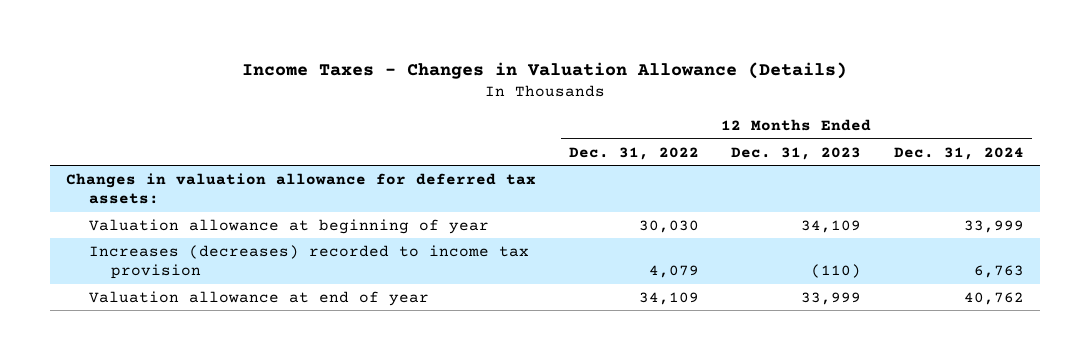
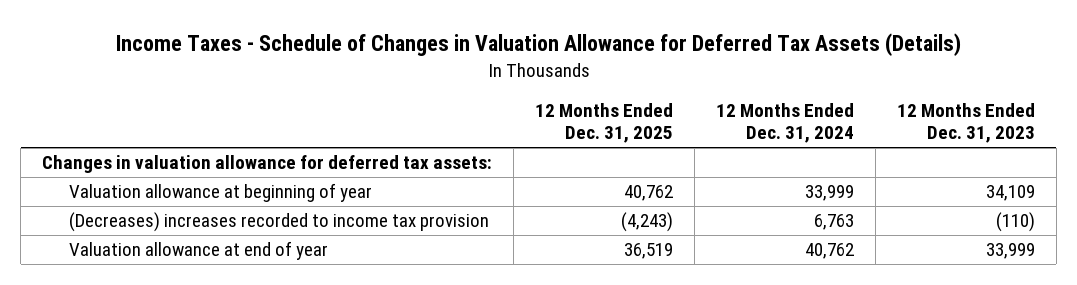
- Income Taxes - Changes in Valuation Allowance (Details)
+ Income Taxes - Schedule of Changes in Valuation Allowance for Deferred Tax Assets (Details)
- | 12 Months Ended Dec. 31, 2022 | 12 Months Ended Dec. 31, 2023 | 12 Months Ended Dec. 31, 2024
+ | 12 Months Ended Dec. 31, 2025 | 12 Months Ended Dec. 31, 2024 | 12 Months Ended Dec. 31, 2023
- Increases (decreases) recorded to income tax provision | 4,079 | (110) | 6,763
+ (Decreases) increases recorded to income tax provision | (4,243) | 6,763 | (110)

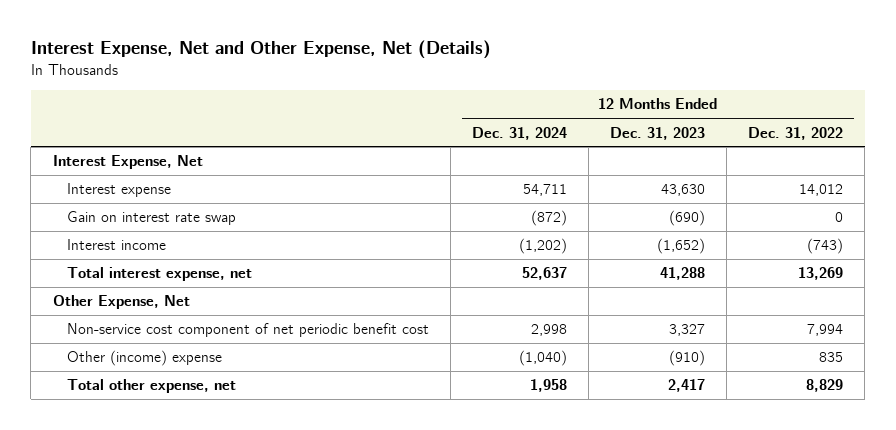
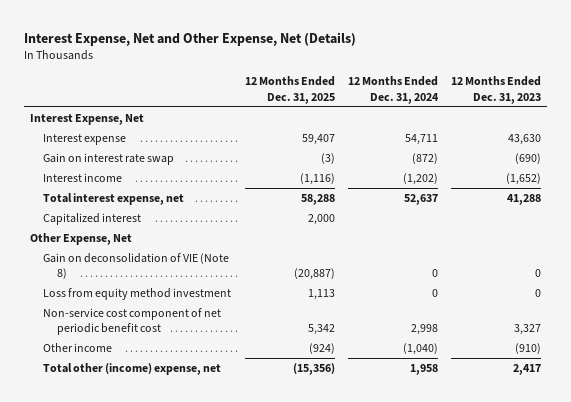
- | 12 Months Ended Dec. 31, 2024 | 12 Months Ended Dec. 31, 2023 | 12 Months Ended Dec. 31, 2022
+ | 12 Months Ended Dec. 31, 2025 | 12 Months Ended Dec. 31, 2024 | 12 Months Ended Dec. 31, 2023
+ Capitalized interest | 2,000 | |
+ Gain on deconsolidation of VIE (Note 8) | (20,887) | 0 | 0
+ Loss from equity method investment | 1,113 | 0 | 0
- Other (income) expense | (1,040) | (910) | 835
- Total other expense, net | 1,958 | 2,417 | 8,829
+ Other income | (924) | (1,040) | (910)
+ Total other (income) expense, net | (15,356) | 1,958 | 2,417

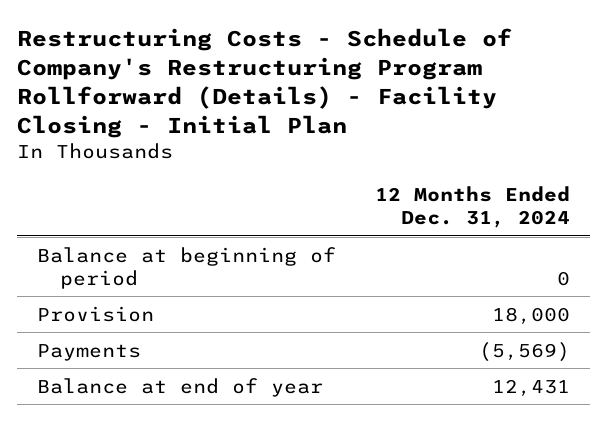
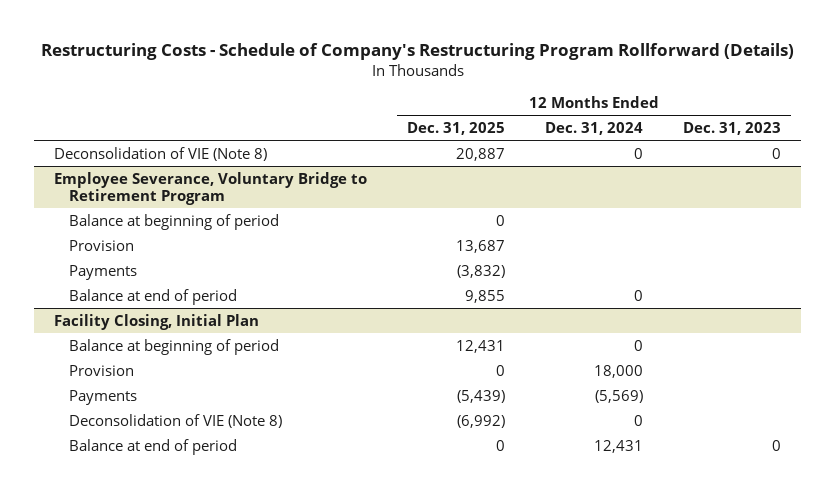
- Restructuring Costs - Schedule of Company's Restructuring Program Rollforward (Details) - Facility Closing - Initial Plan
+ Restructuring Costs - Schedule of Company's Restructuring Program Rollforward (Details)
- | 12 Months Ended Dec. 31, 2024
+ | 12 Months Ended Dec. 31, 2025 | 12 Months Ended Dec. 31, 2024 | 12 Months Ended Dec. 31, 2023
+ Deconsolidation of VIE (Note 8) | 20,887 | 0 | 0
+ Employee Severance, Voluntary Bridge to Retirement Program
+ Balance at beginning of period | 0 | |
+ Provision | 13,687 | |
+ Payments | (3,832) | |
+ Balance at end of period | 9,855 | 0 |
+ Facility Closing, Initial Plan
- Balance at end of year | 12,431
+ Deconsolidation of VIE (Note 8) | (6,992) | 0 |
+ Balance at end of period | 0 | 12,431 | 0

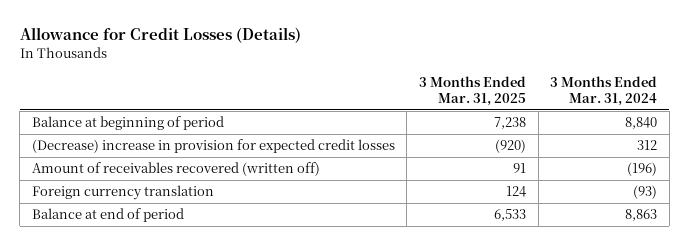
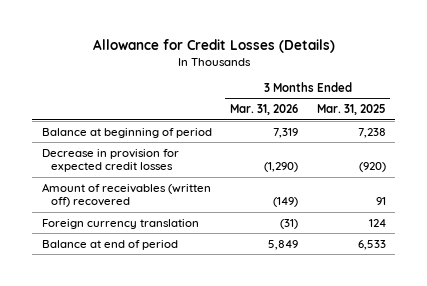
- | 3 Months Ended Mar. 31, 2025 | 3 Months Ended Mar. 31, 2024
+ | 3 Months Ended Mar. 31, 2026 | 3 Months Ended Mar. 31, 2025
- (Decrease) increase in provision for expected credit losses | (920) | 312
- Amount of receivables recovered (written off) | 91 | (196)
+ Decrease in provision for expected credit losses | (1,290) | (920)
+ Amount of receivables (written off) recovered | (149) | 91

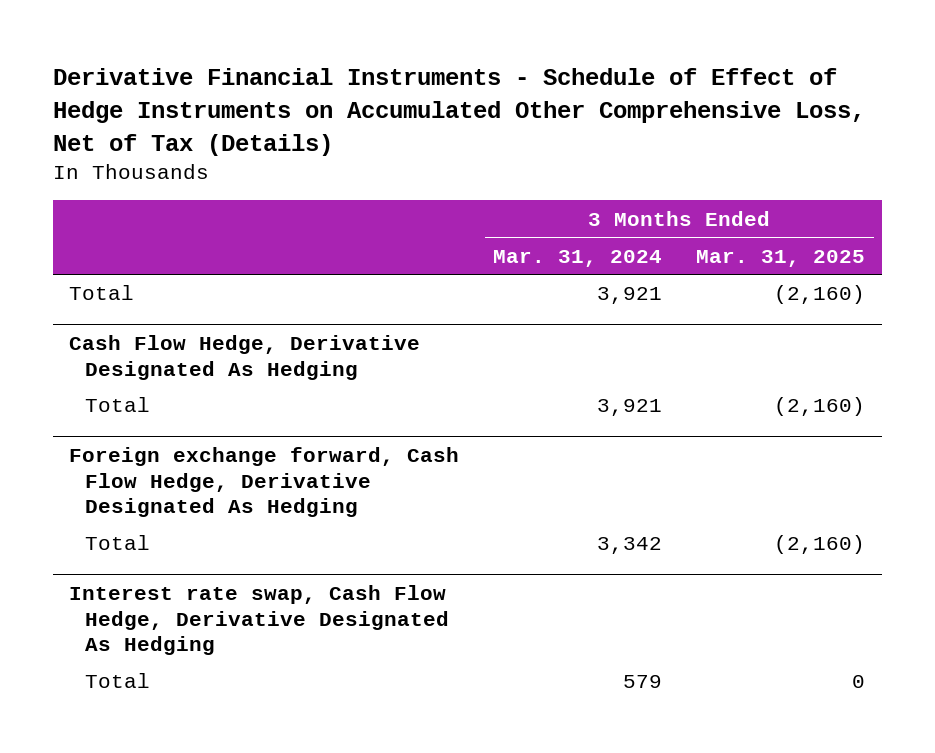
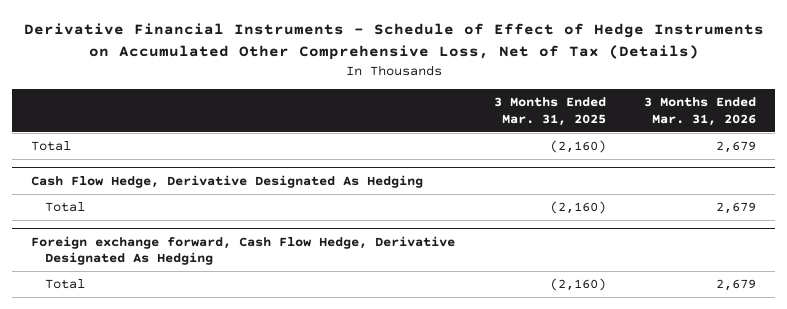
- | 3 Months Ended Mar. 31, 2024 | 3 Months Ended Mar. 31, 2025
+ | 3 Months Ended Mar. 31, 2025 | 3 Months Ended Mar. 31, 2026
- Interest rate swap, Cash Flow Hedge, Derivative Designated As Hedging
- Total | 579 | 0

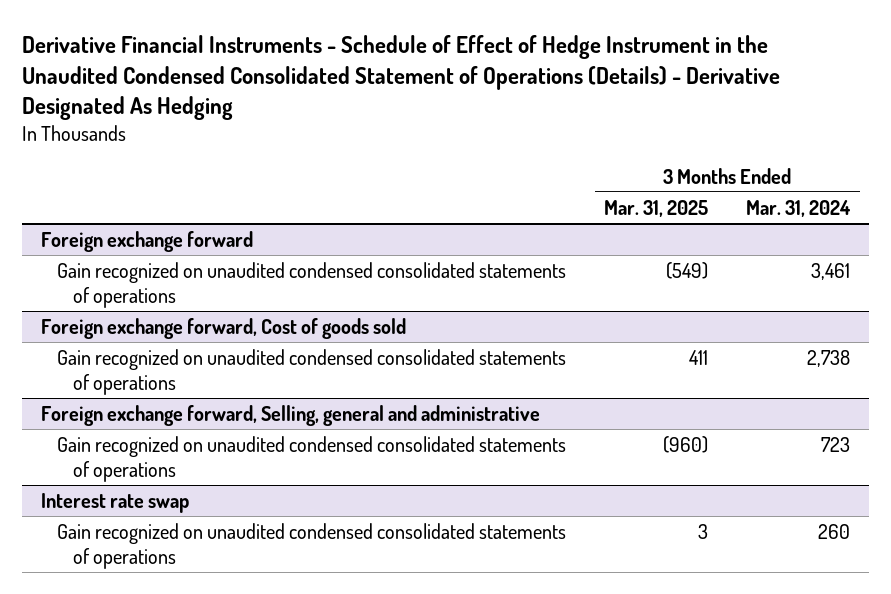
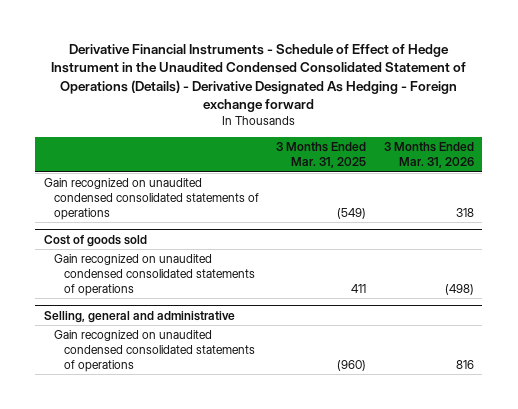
- Derivative Financial Instruments - Schedule of Effect of Hedge Instrument in the Unaudited Condensed Consolidated Statement of Operations (Details) - Derivative Designated As Hedging
+ Derivative Financial Instruments - Schedule of Effect of Hedge Instrument in the Unaudited Condensed Consolidated Statement of Operations (Details) - Derivative Designated As Hedging - Foreign exchange forward
- | 3 Months Ended Mar. 31, 2025 | 3 Months Ended Mar. 31, 2024
+ | 3 Months Ended Mar. 31, 2025 | 3 Months Ended Mar. 31, 2026
- Foreign exchange forward
- Foreign exchange forward, Cost of goods sold
+ Cost of goods sold
- Foreign exchange forward, Selling, general and administrative
+ Selling, general and administrative
- Interest rate swap
- Gain recognized on unaudited condensed consolidated statements of operations | 3 | 260

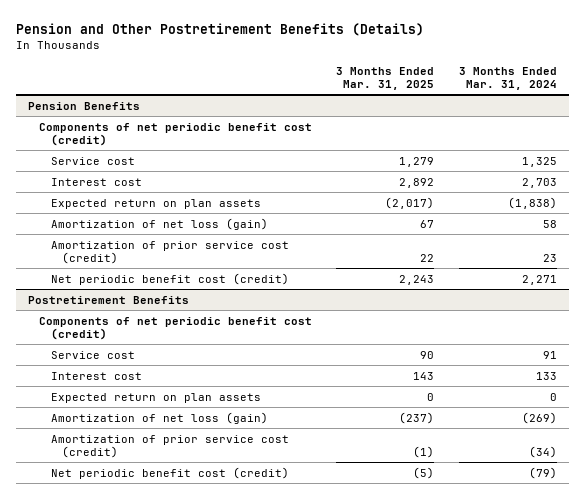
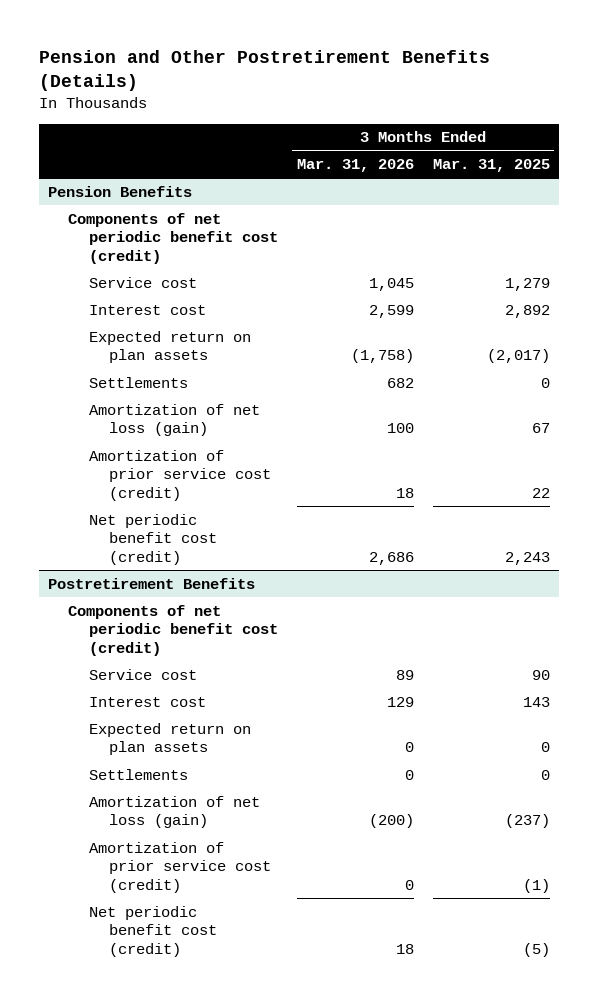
- | 3 Months Ended Mar. 31, 2025 | 3 Months Ended Mar. 31, 2024
+ | 3 Months Ended Mar. 31, 2026 | 3 Months Ended Mar. 31, 2025
@ Pension Benefits
+ Settlements | 682 | 0
@ Postretirement Benefits
+ Settlements | 0 | 0

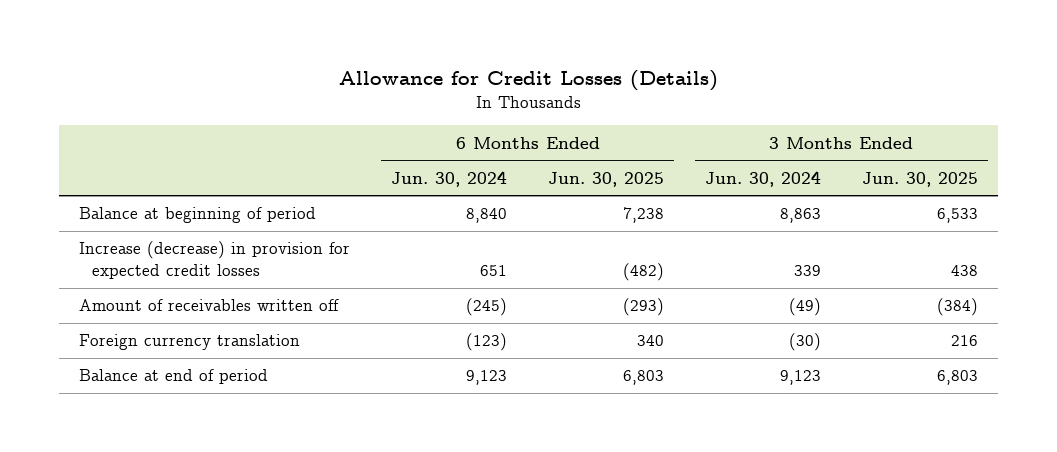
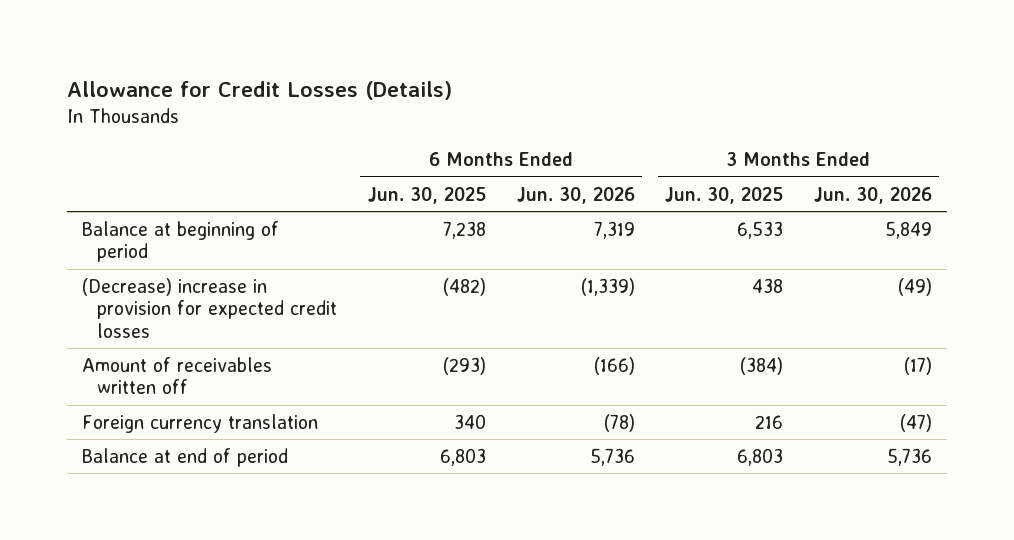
- | 6 Months Ended Jun. 30, 2024 | 6 Months Ended Jun. 30, 2025 | 3 Months Ended Jun. 30, 2024 | 3 Months Ended Jun. 30, 2025
+ | 6 Months Ended Jun. 30, 2025 | 6 Months Ended Jun. 30, 2026 | 3 Months Ended Jun. 30, 2025 | 3 Months Ended Jun. 30, 2026
- Increase (decrease) in provision for expected credit losses | 651 | (482) | 339 | 438
+ (Decrease) increase in provision for expected credit losses | (482) | (1,339) | 438 | (49)

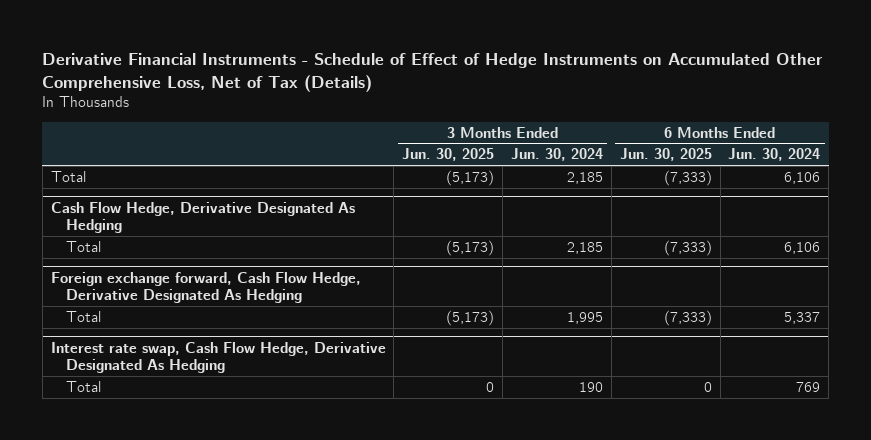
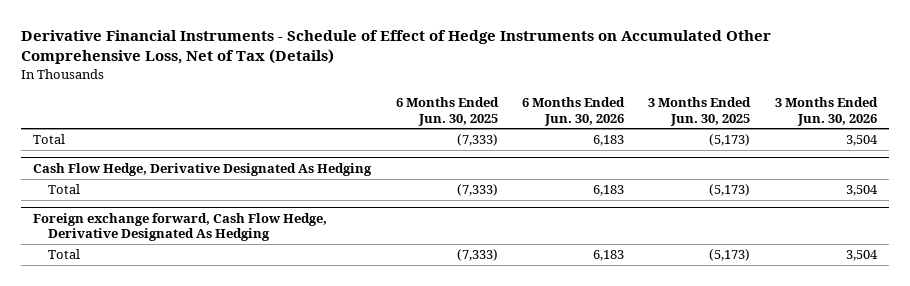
- | 3 Months Ended Jun. 30, 2025 | 3 Months Ended Jun. 30, 2024 | 6 Months Ended Jun. 30, 2025 | 6 Months Ended Jun. 30, 2024
+ | 6 Months Ended Jun. 30, 2025 | 6 Months Ended Jun. 30, 2026 | 3 Months Ended Jun. 30, 2025 | 3 Months Ended Jun. 30, 2026
- Interest rate swap, Cash Flow Hedge, Derivative Designated As Hedging
- Total | 0 | 190 | 0 | 769

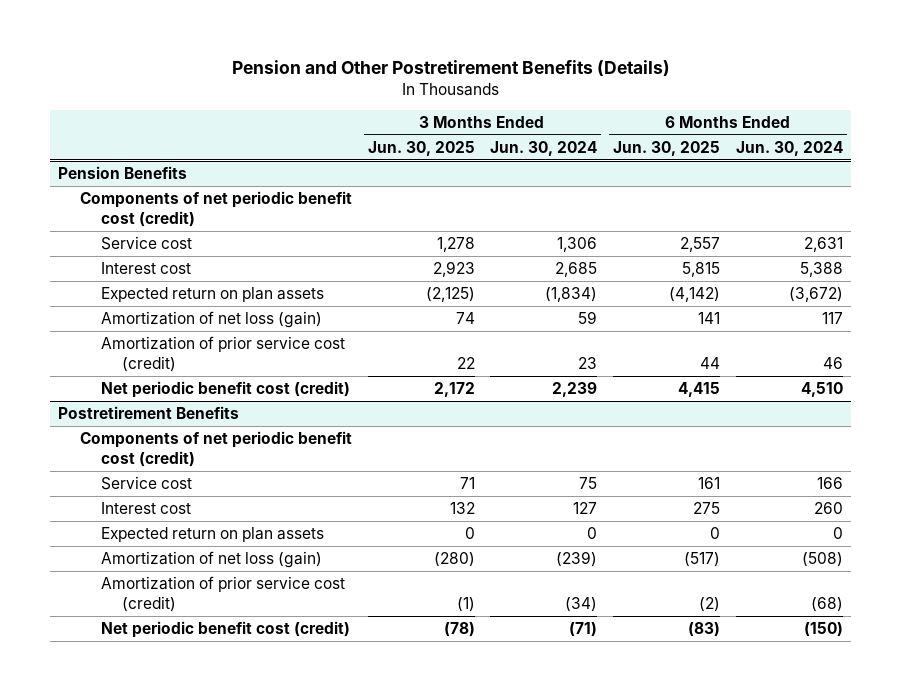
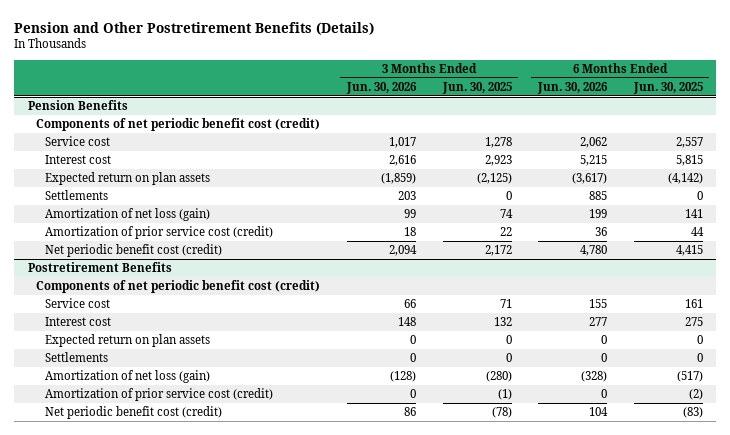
- | 3 Months Ended Jun. 30, 2025 | 3 Months Ended Jun. 30, 2024 | 6 Months Ended Jun. 30, 2025 | 6 Months Ended Jun. 30, 2024
+ | 3 Months Ended Jun. 30, 2026 | 3 Months Ended Jun. 30, 2025 | 6 Months Ended Jun. 30, 2026 | 6 Months Ended Jun. 30, 2025
@ Pension Benefits
+ Settlements | 203 | 0 | 885 | 0
@ Postretirement Benefits
+ Settlements | 0 | 0 | 0 | 0

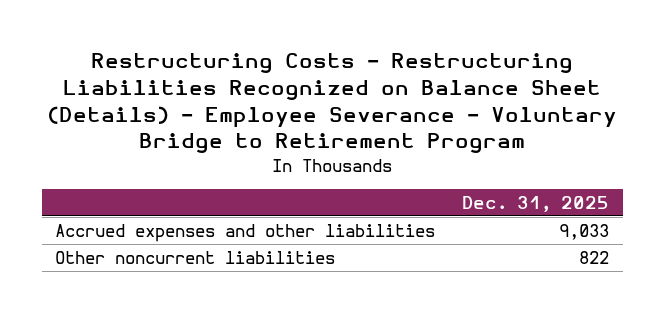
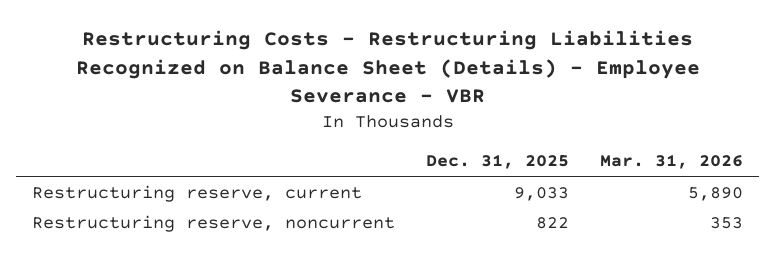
- Restructuring Costs - Restructuring Liabilities Recognized on Balance Sheet (Details) - Employee Severance - Voluntary Bridge to Retirement Program
+ Restructuring Costs - Restructuring Liabilities Recognized on Balance Sheet (Details) - Employee Severance - VBR
- | Dec. 31, 2025
+ | Dec. 31, 2025 | Mar. 31, 2026
- Accrued expenses and other liabilities | 9,033
- Other noncurrent liabilities | 822
+ Restructuring reserve, current | 9,033 | 5,890
+ Restructuring reserve, noncurrent | 822 | 353

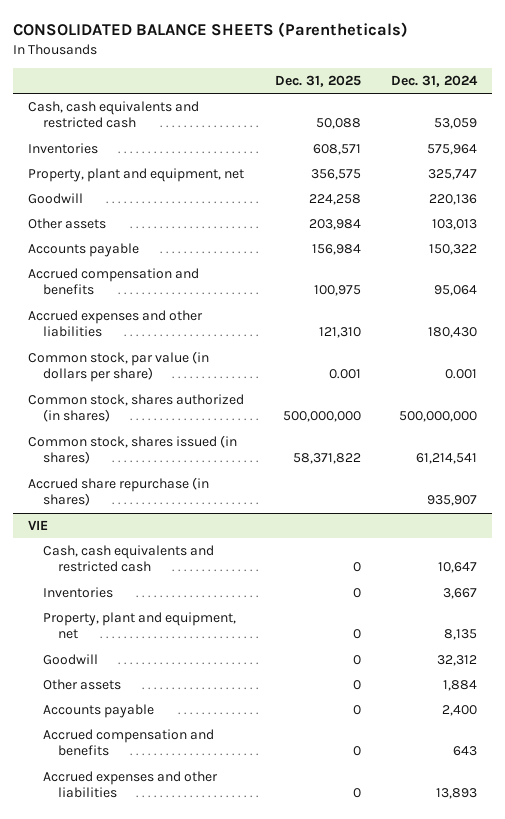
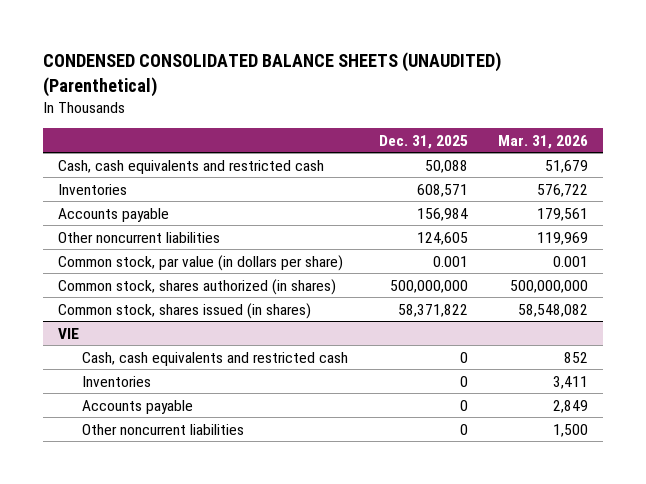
- CONSOLIDATED BALANCE SHEETS (Parentheticals)
+ CONDENSED CONSOLIDATED BALANCE SHEETS (UNAUDITED) (Parenthetical)
- | Dec. 31, 2025 | Dec. 31, 2024
+ | Dec. 31, 2025 | Mar. 31, 2026
- Property, plant and equipment, net | 356,575 | 325,747
- Goodwill | 224,258 | 220,136
- Other assets | 203,984 | 103,013
- Accrued compensation and benefits | 100,975 | 95,064
- Accrued expenses and other liabilities | 121,310 | 180,430
+ Other noncurrent liabilities | 124,605 | 119,969
- Accrued share repurchase (in shares) | | 935,907
@ VIE
- Property, plant and equipment, net | 0 | 8,135
- Goodwill | 0 | 32,312
- Other assets | 0 | 1,884
- Accrued compensation and benefits | 0 | 643
- Accrued expenses and other liabilities | 0 | 13,893
+ Other noncurrent liabilities | 0 | 1,500

